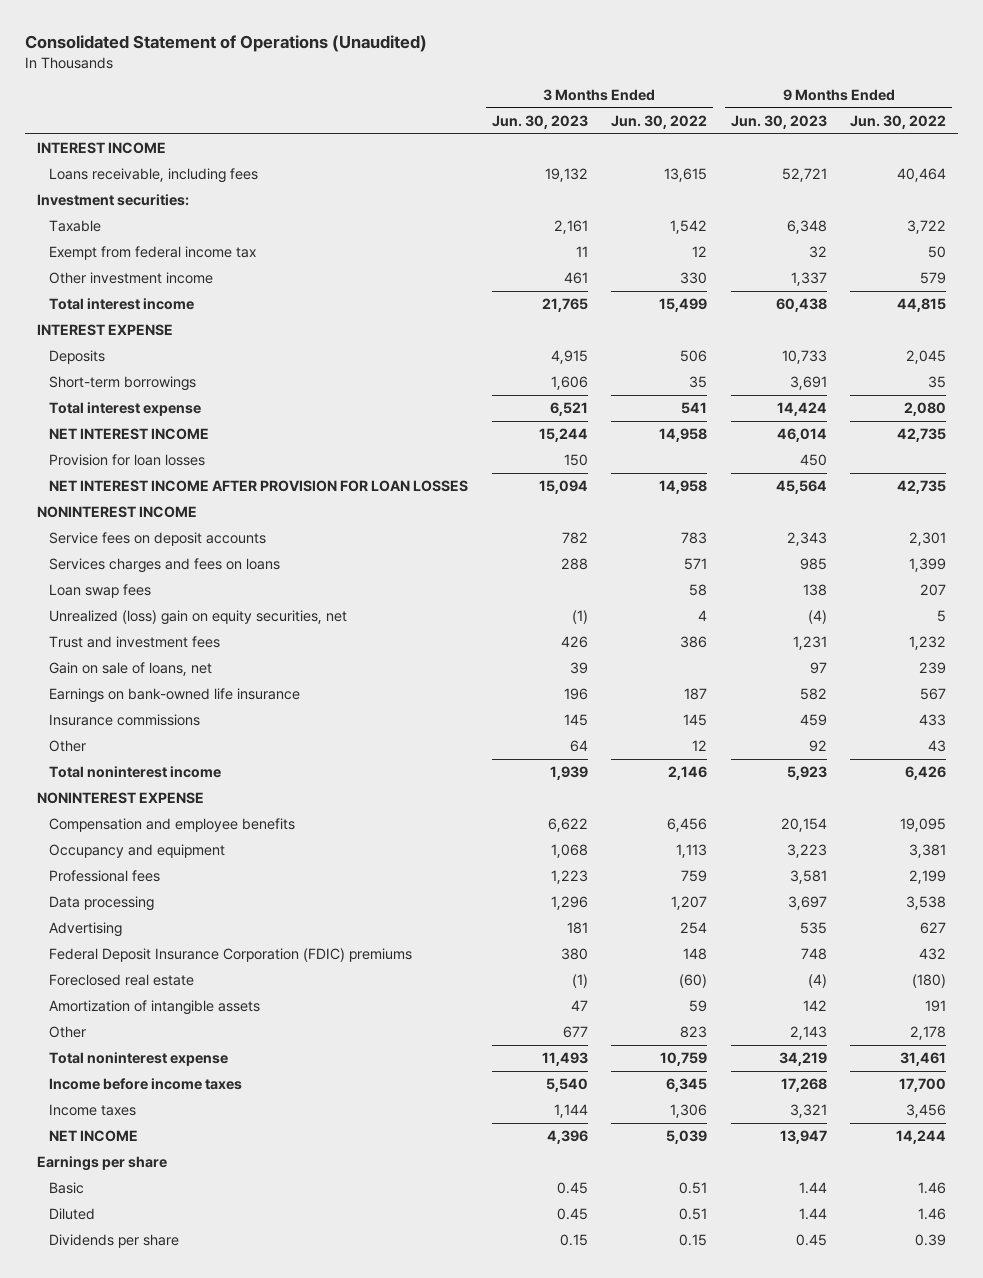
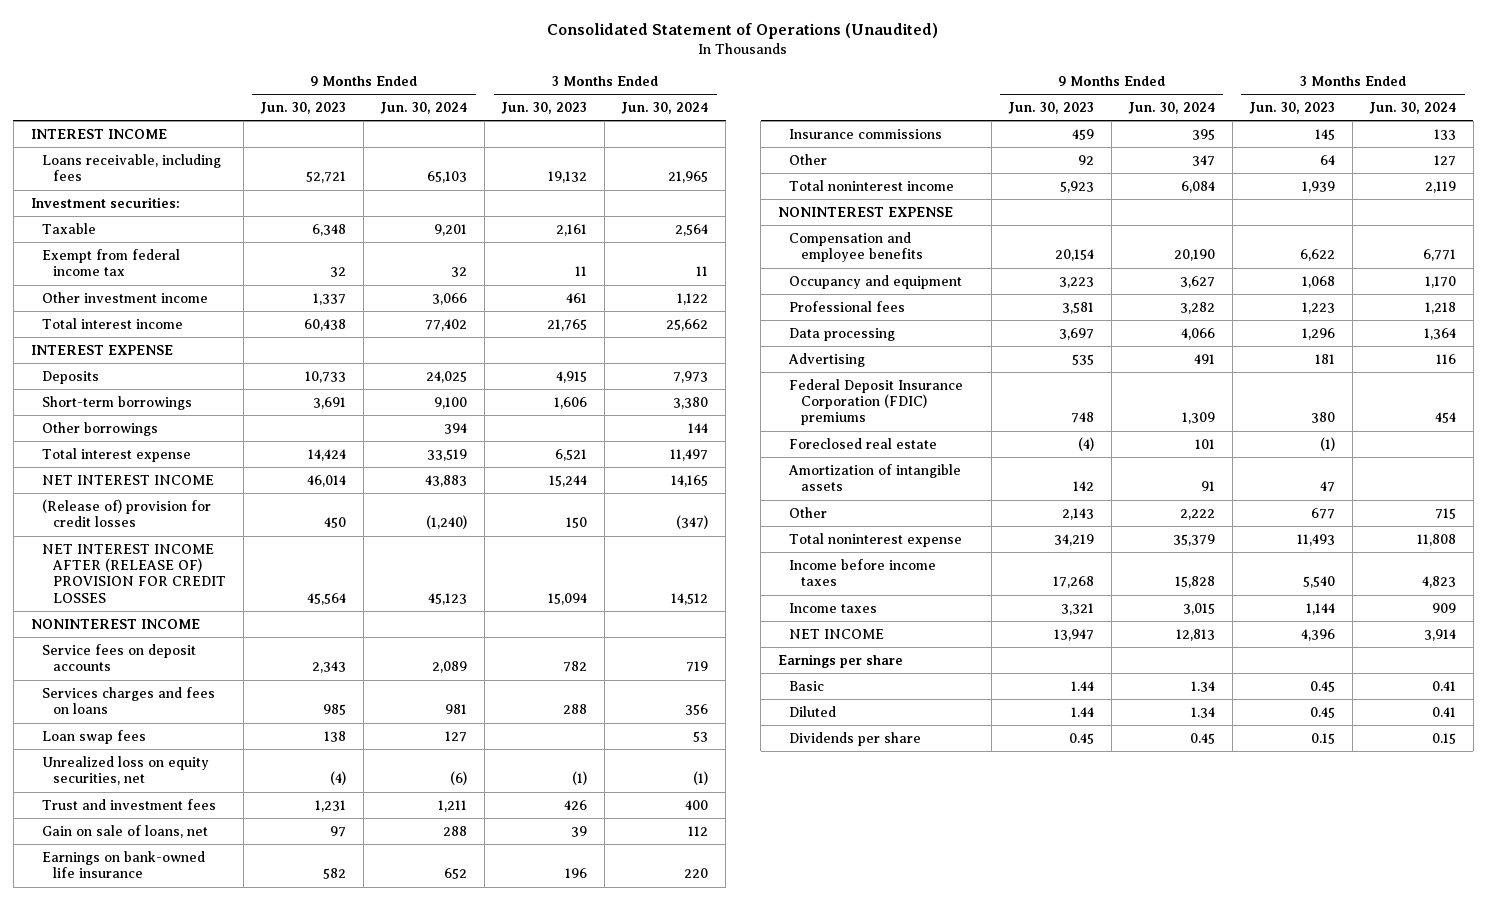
- | 3 Months Ended Jun. 30, 2023 | 3 Months Ended Jun. 30, 2022 | 9 Months Ended Jun. 30, 2023 | 9 Months Ended Jun. 30, 2022
+ | 9 Months Ended Jun. 30, 2023 | 9 Months Ended Jun. 30, 2024 | 3 Months Ended Jun. 30, 2023 | 3 Months Ended Jun. 30, 2024
+ Other borrowings | | 394 | | 144
- Provision for loan losses | 150 | | 450 |
- NET INTEREST INCOME AFTER PROVISION FOR LOAN LOSSES | 15,094 | 14,958 | 45,564 | 42,735
+ (Release of) provision for credit losses | 450 | (1,240) | 150 | (347)
+ NET INTEREST INCOME AFTER (RELEASE OF) PROVISION FOR CREDIT LOSSES | 45,564 | 45,123 | 15,094 | 14,512
- Unrealized (loss) gain on equity securities, net | (1) | 4 | (4) | 5
+ Unrealized loss on equity securities, net | (4) | (6) | (1) | (1)

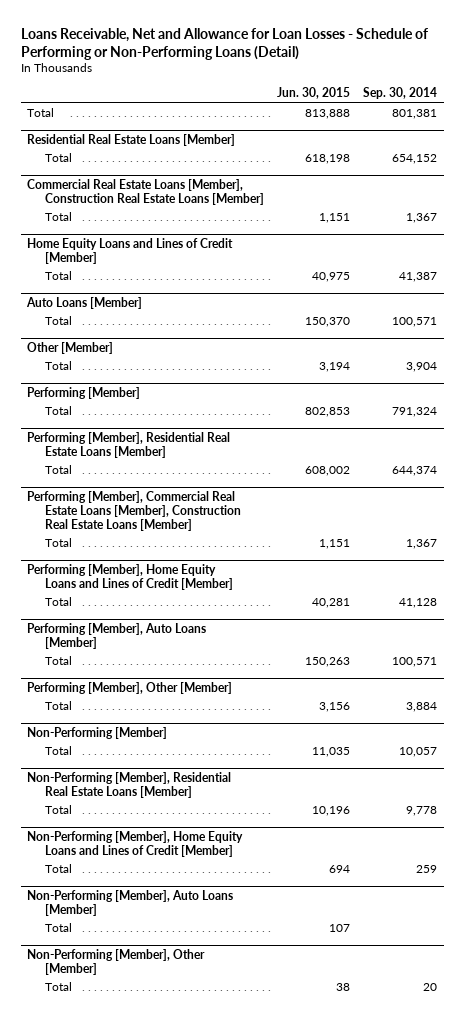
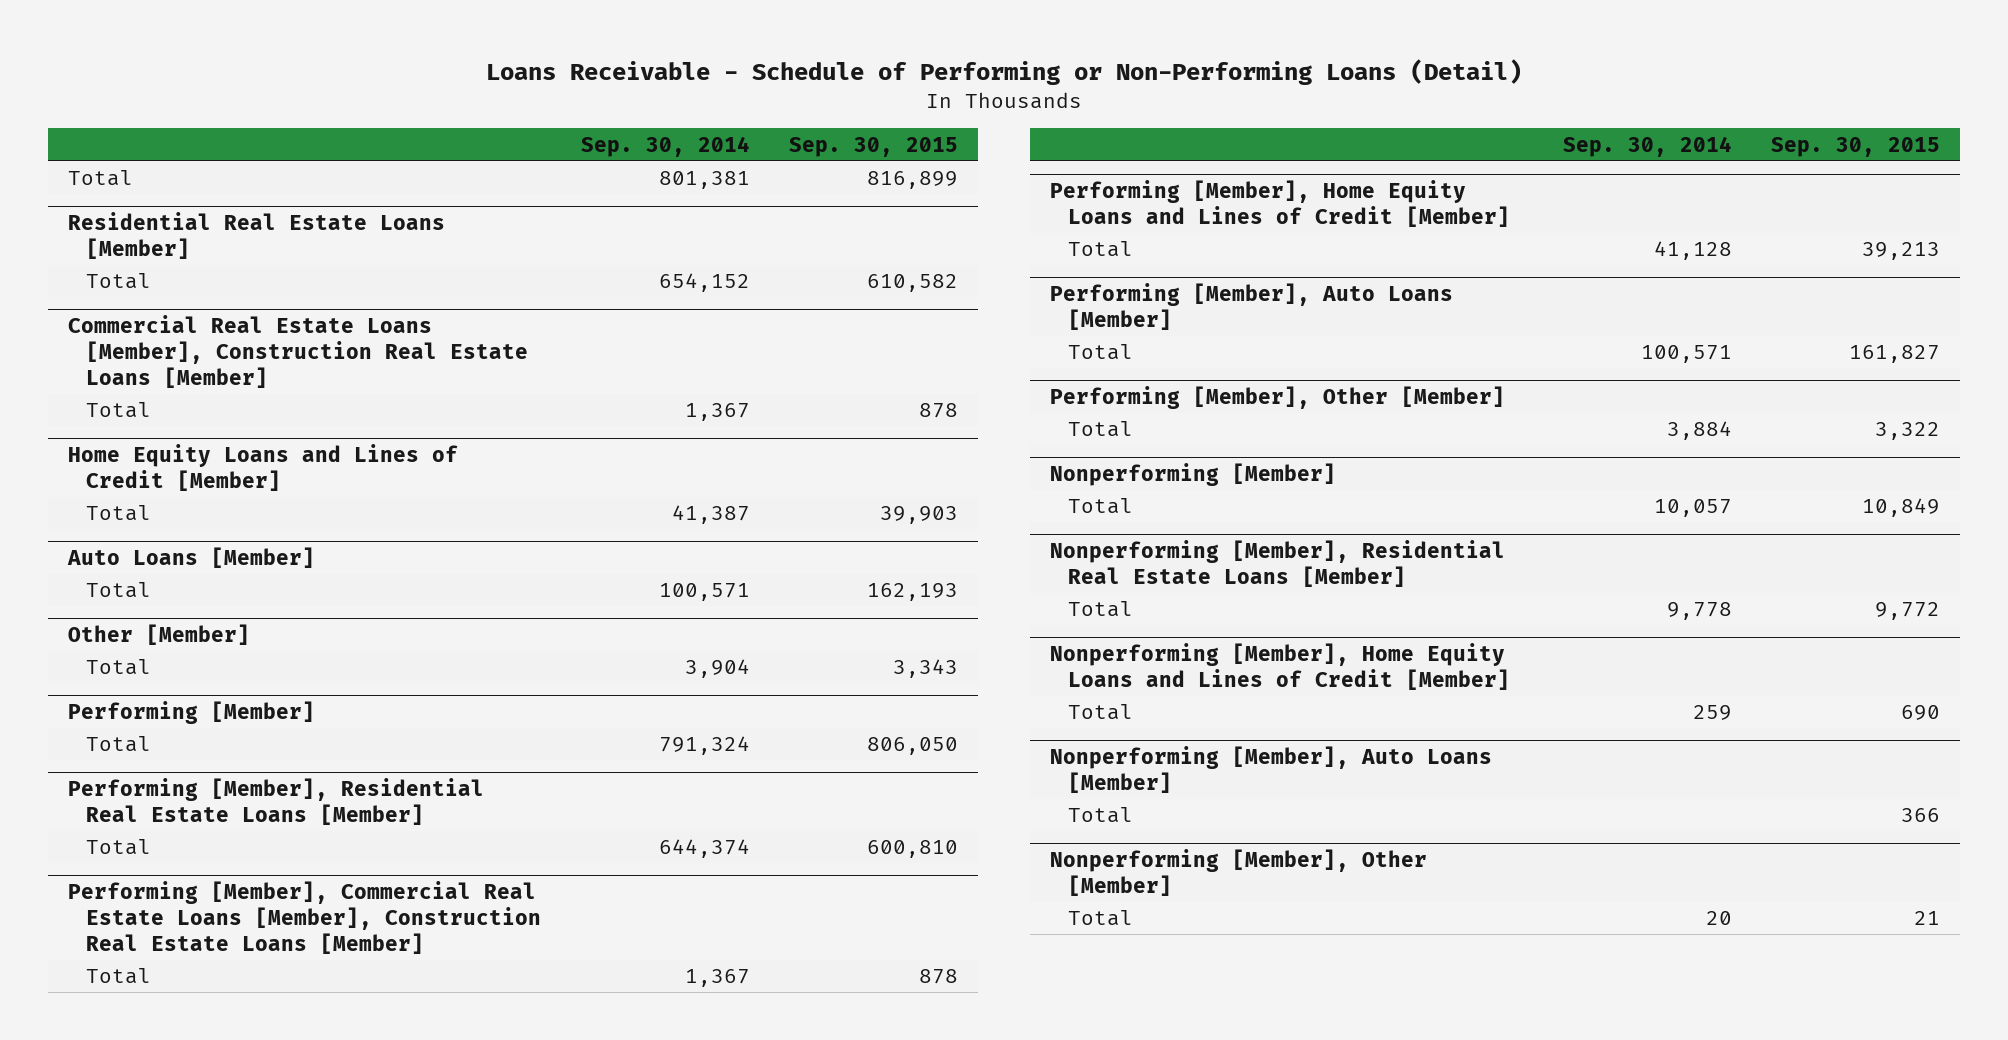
- Loans Receivable, Net and Allowance for Loan Losses - Schedule of Performing or Non-Performing Loans (Detail)
+ Loans Receivable - Schedule of Performing or Non-Performing Loans (Detail)
- | Jun. 30, 2015 | Sep. 30, 2014
+ | Sep. 30, 2014 | Sep. 30, 2015
- Non-Performing [Member]
+ Nonperforming [Member]
- Non-Performing [Member], Residential Real Estate Loans [Member]
+ Nonperforming [Member], Residential Real Estate Loans [Member]
- Non-Performing [Member], Home Equity Loans and Lines of Credit [Member]
+ Nonperforming [Member], Home Equity Loans and Lines of Credit [Member]
- Non-Performing [Member], Auto Loans [Member]
+ Nonperforming [Member], Auto Loans [Member]
- Non-Performing [Member], Other [Member]
+ Nonperforming [Member], Other [Member]

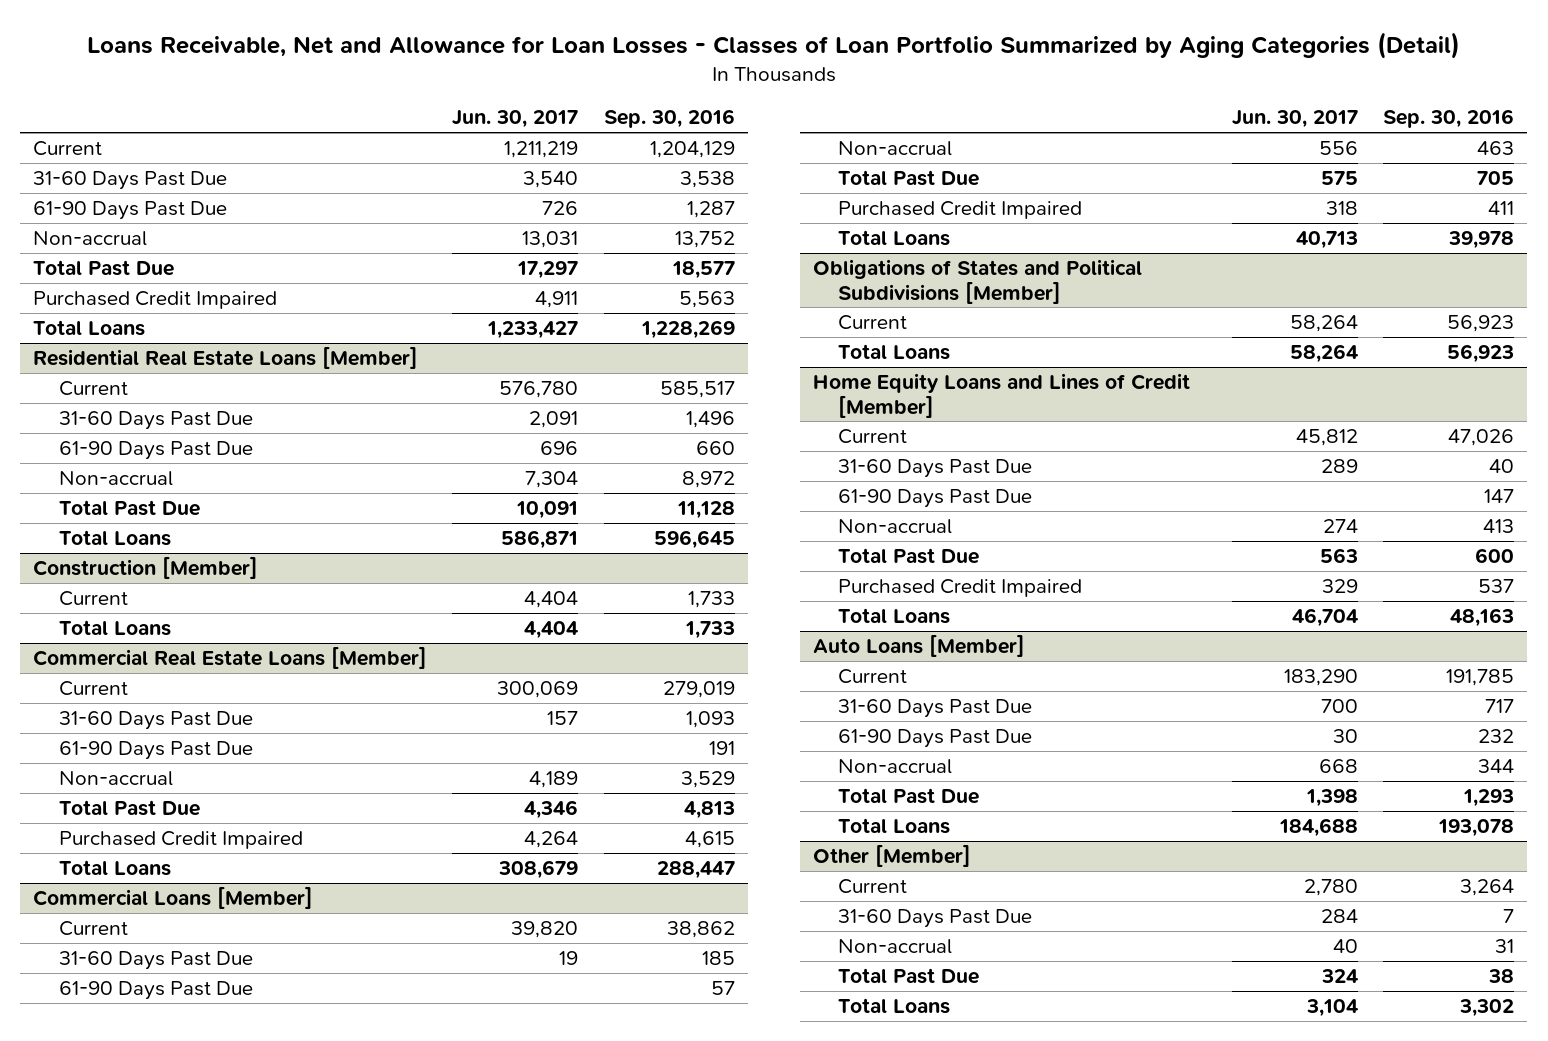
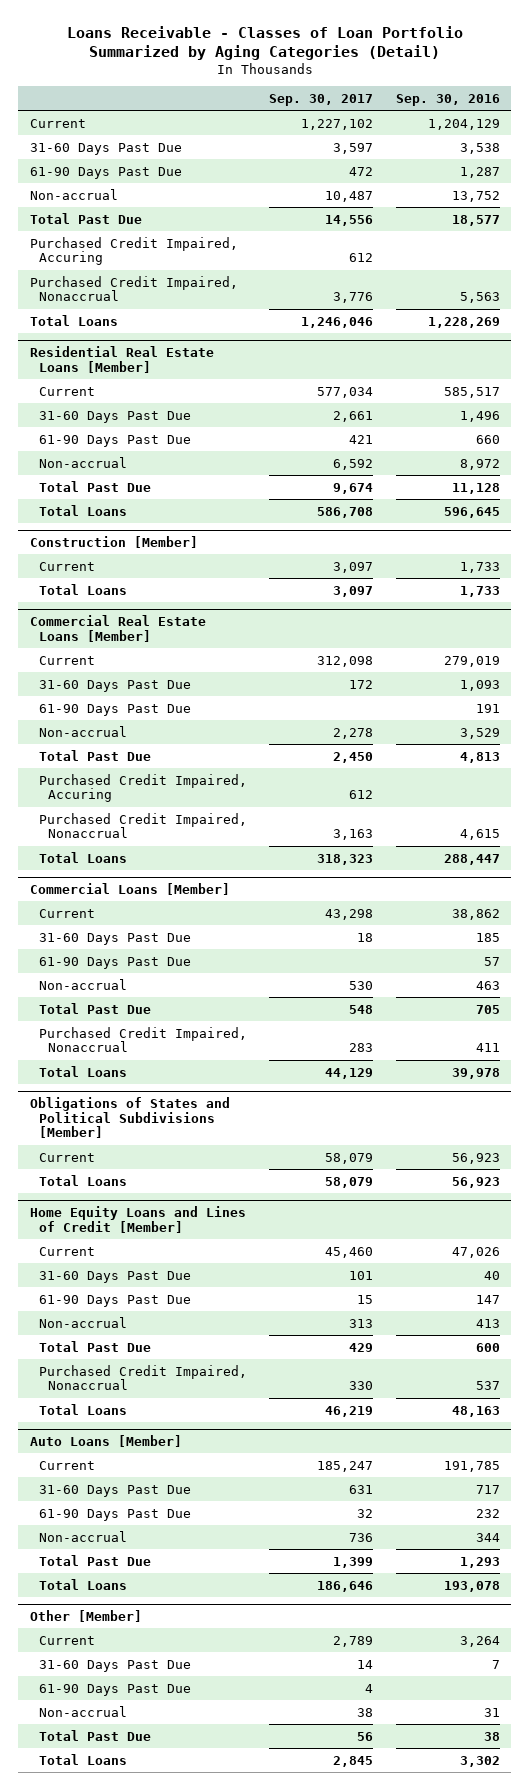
- Loans Receivable, Net and Allowance for Loan Losses - Classes of Loan Portfolio Summarized by Aging Categories (Detail)
+ Loans Receivable - Classes of Loan Portfolio Summarized by Aging Categories (Detail)
- | Jun. 30, 2017 | Sep. 30, 2016
+ | Sep. 30, 2017 | Sep. 30, 2016
- Purchased Credit Impaired | 4,911 | 5,563
+ Purchased Credit Impaired, Accuring | 612 |
+ Purchased Credit Impaired, Nonaccrual | 3,776 | 5,563
@ Commercial Real Estate Loans [Member]
- Purchased Credit Impaired | 4,264 | 4,615
+ Purchased Credit Impaired, Accuring | 612 |
+ Purchased Credit Impaired, Nonaccrual | 3,163 | 4,615
@ Commercial Loans [Member]
- Purchased Credit Impaired | 318 | 411
+ Purchased Credit Impaired, Nonaccrual | 283 | 411
@ Home Equity Loans and Lines of Credit [Member]
- Purchased Credit Impaired | 329 | 537
+ Purchased Credit Impaired, Nonaccrual | 330 | 537
@ Other [Member]
+ 61-90 Days Past Due | 4 |

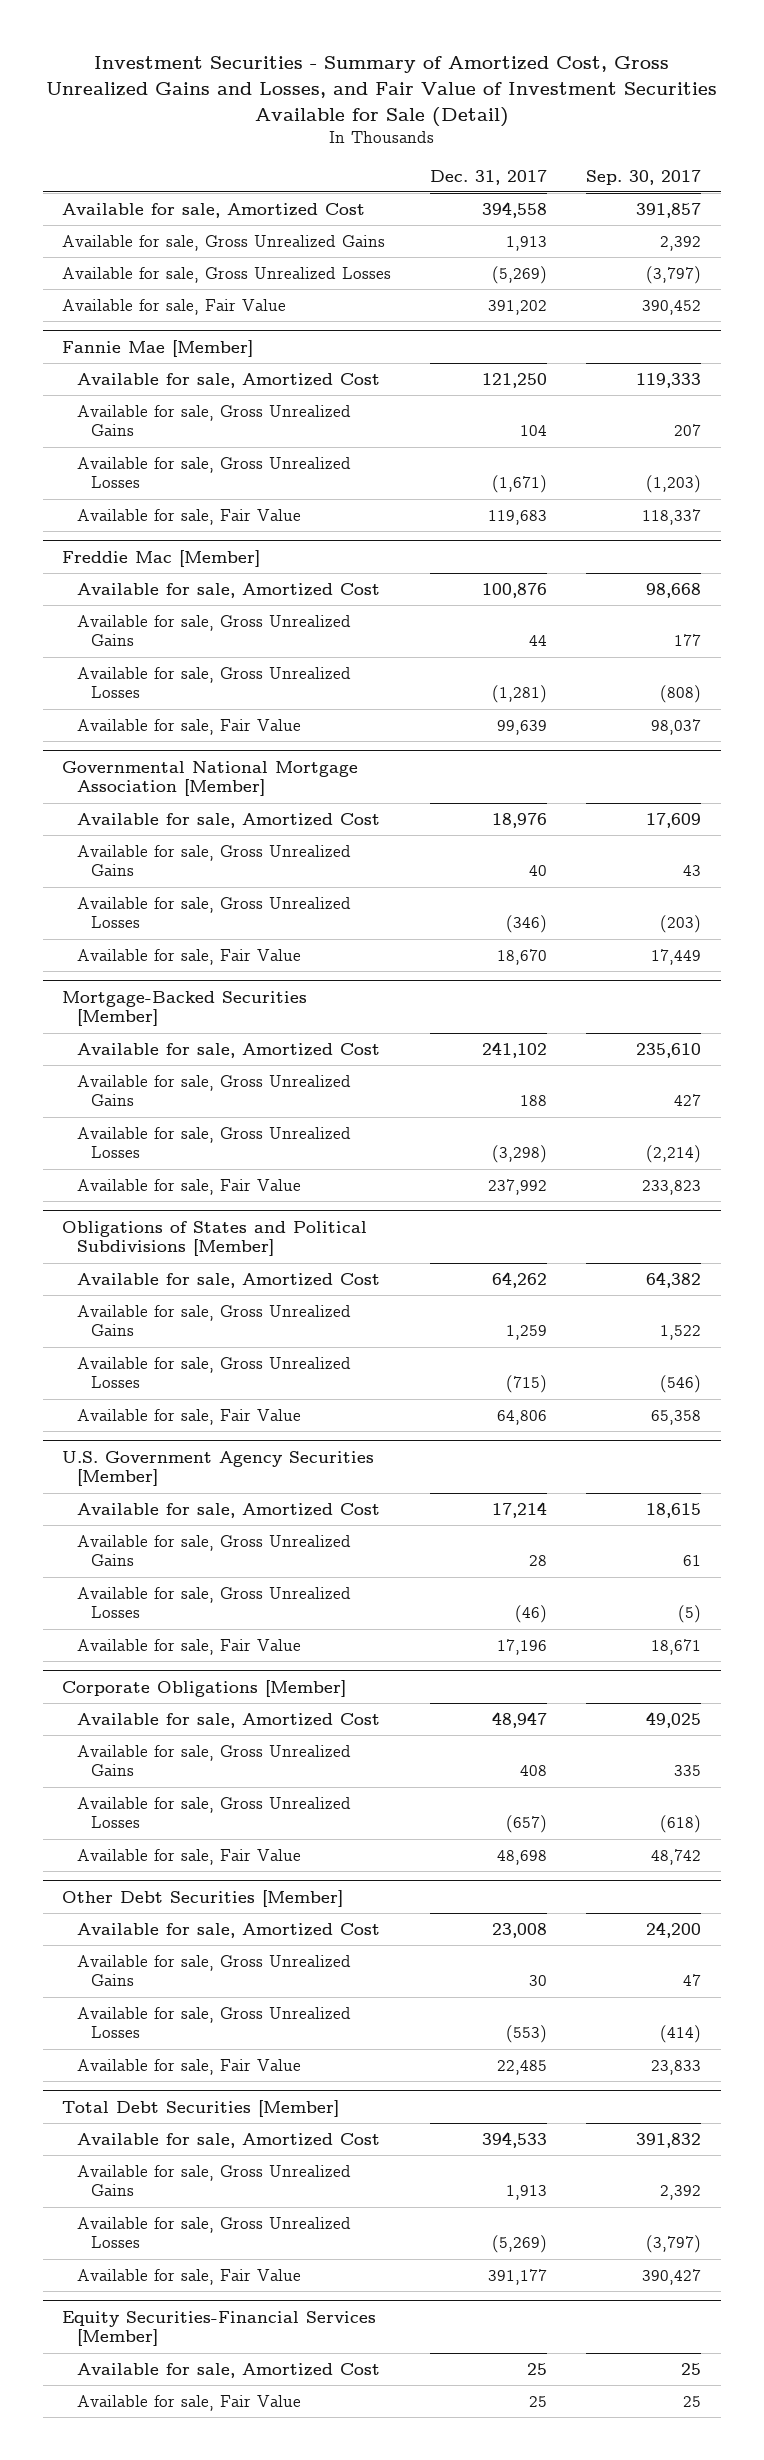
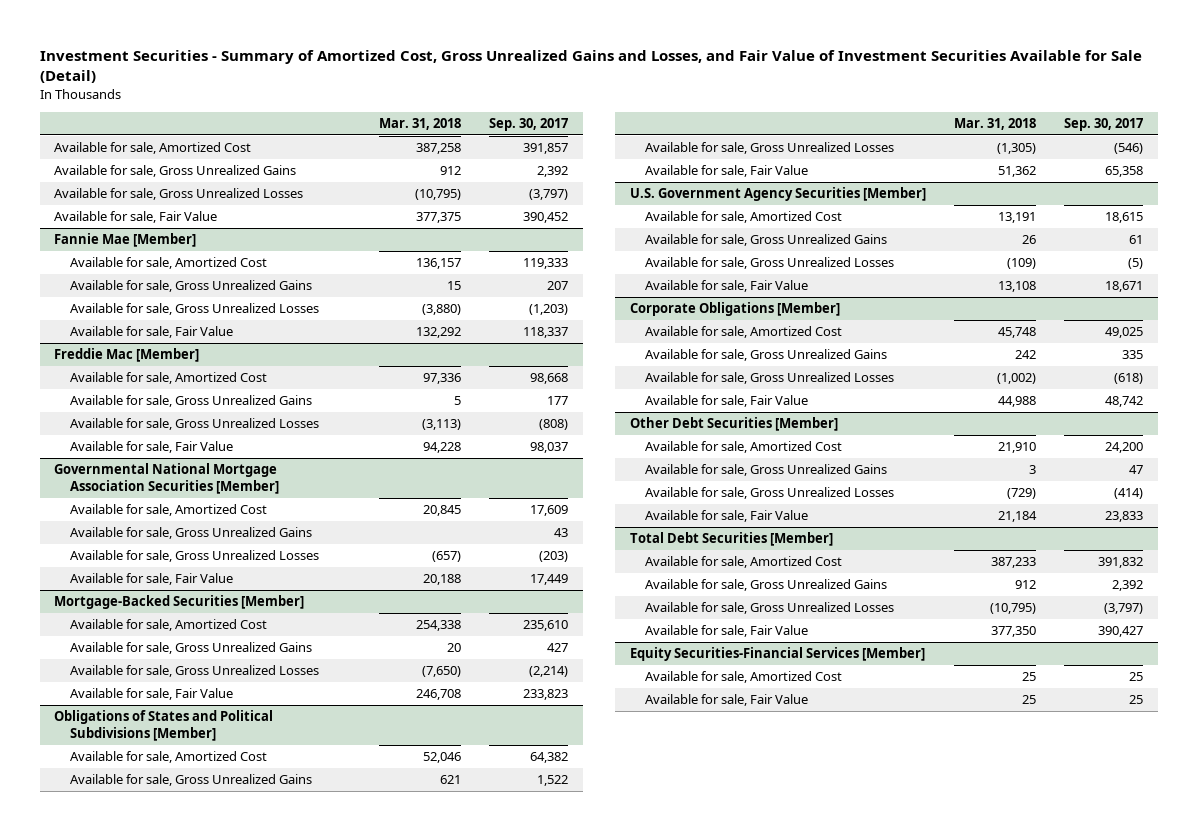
- | Dec. 31, 2017 | Sep. 30, 2017
+ | Mar. 31, 2018 | Sep. 30, 2017
- Governmental National Mortgage Association [Member]
+ Governmental National Mortgage Association Securities [Member]

